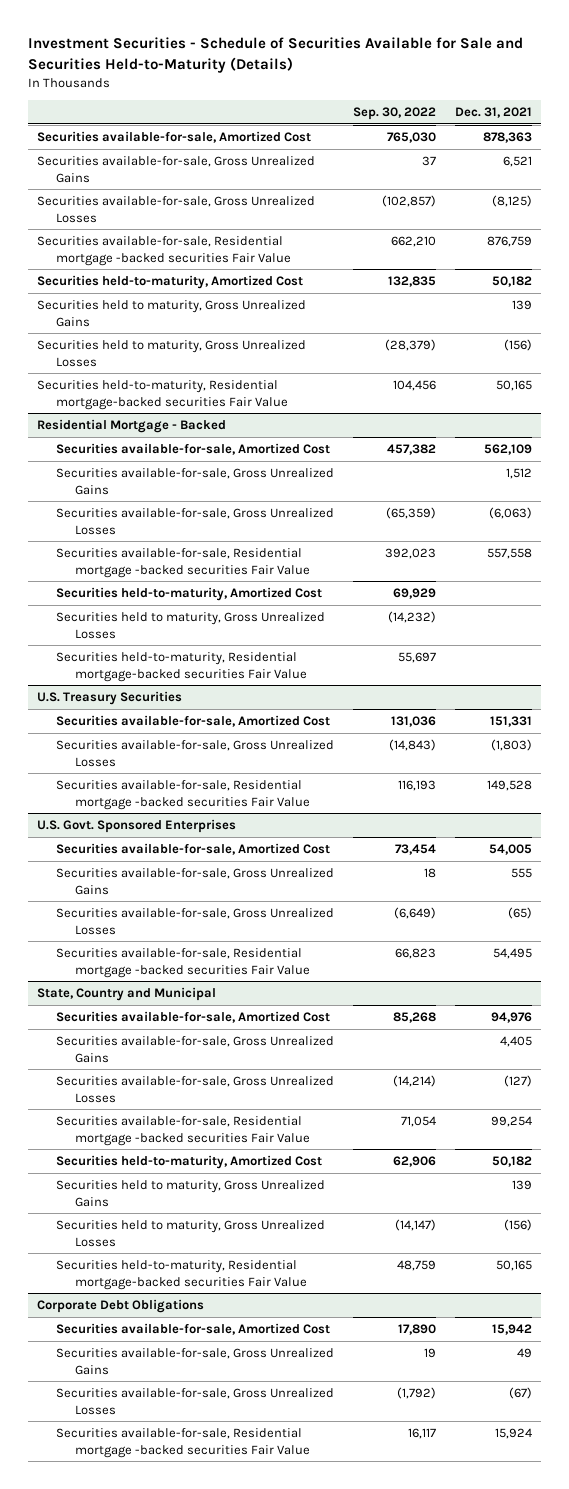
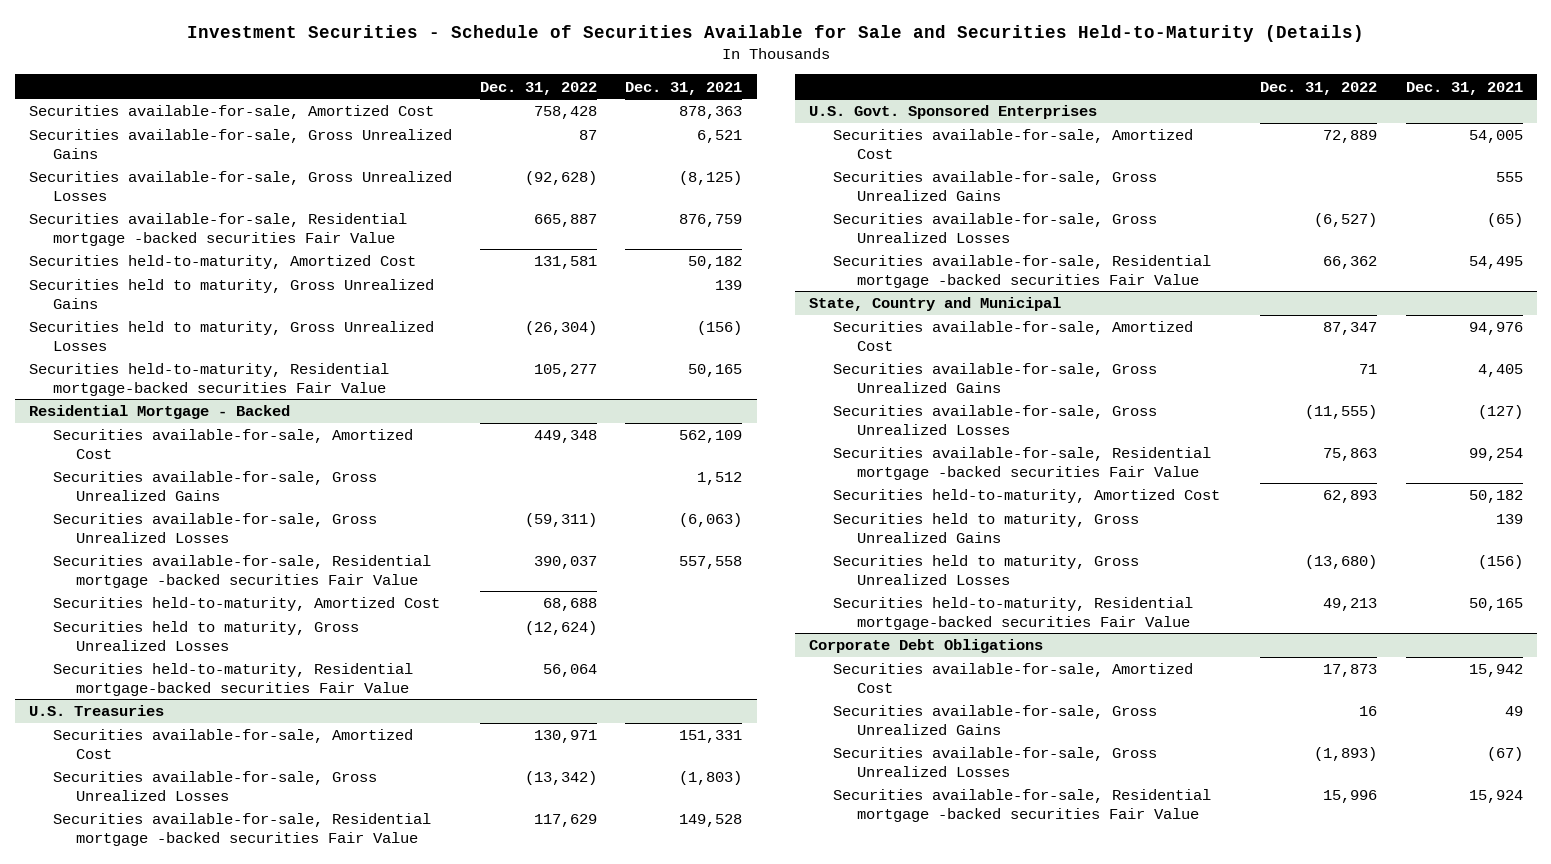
- | Sep. 30, 2022 | Dec. 31, 2021
+ | Dec. 31, 2022 | Dec. 31, 2021
- U.S. Treasury Securities
+ U.S. Treasuries

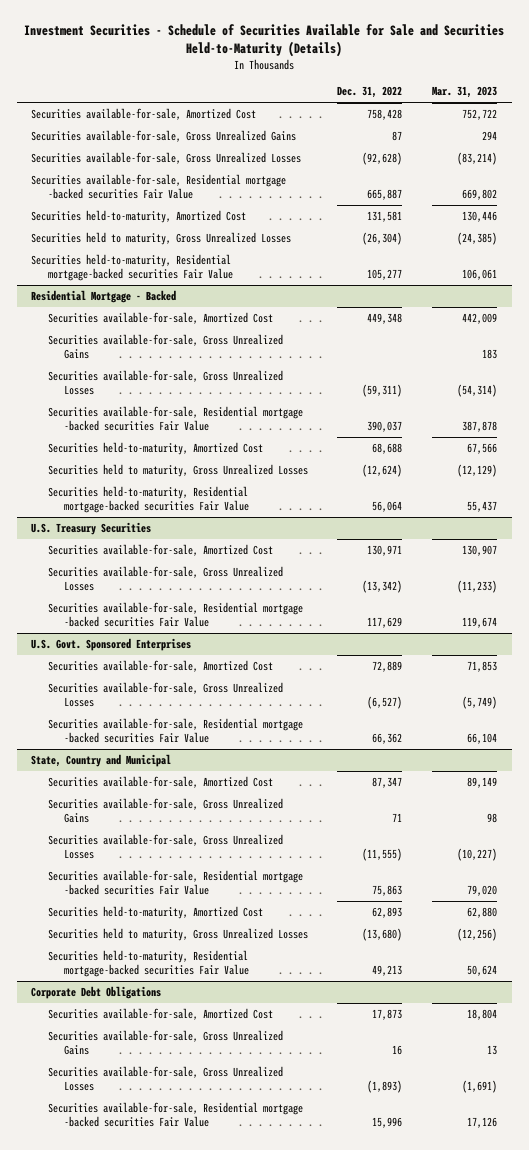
- | Dec. 31, 2022 | Dec. 31, 2021
+ | Dec. 31, 2022 | Mar. 31, 2023
- Securities held to maturity, Gross Unrealized Gains | | 139
- U.S. Treasuries
+ U.S. Treasury Securities
@ U.S. Govt. Sponsored Enterprises
- Securities available-for-sale, Gross Unrealized Gains | | 555
@ State, Country and Municipal
- Securities held to maturity, Gross Unrealized Gains | | 139

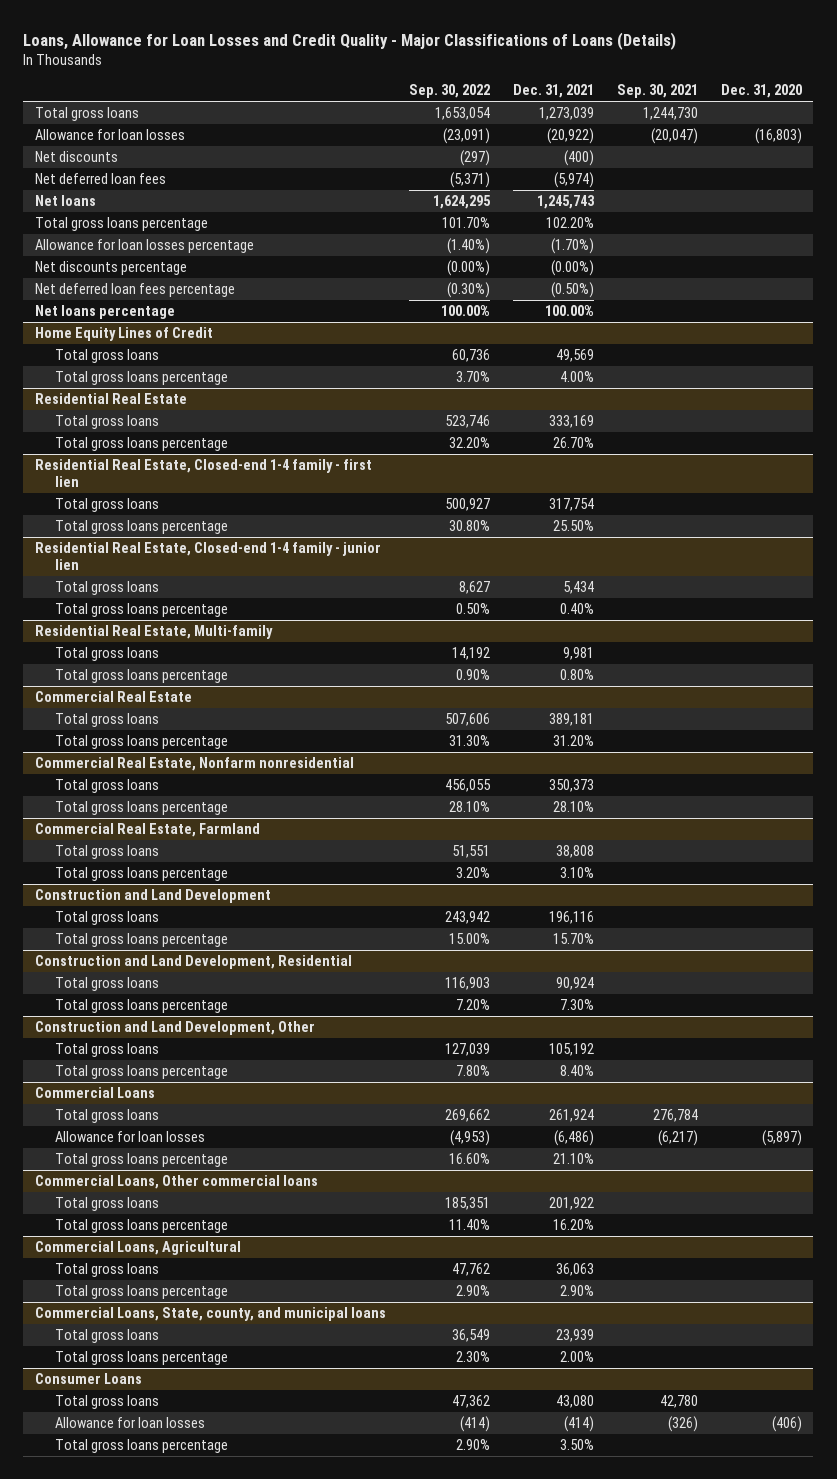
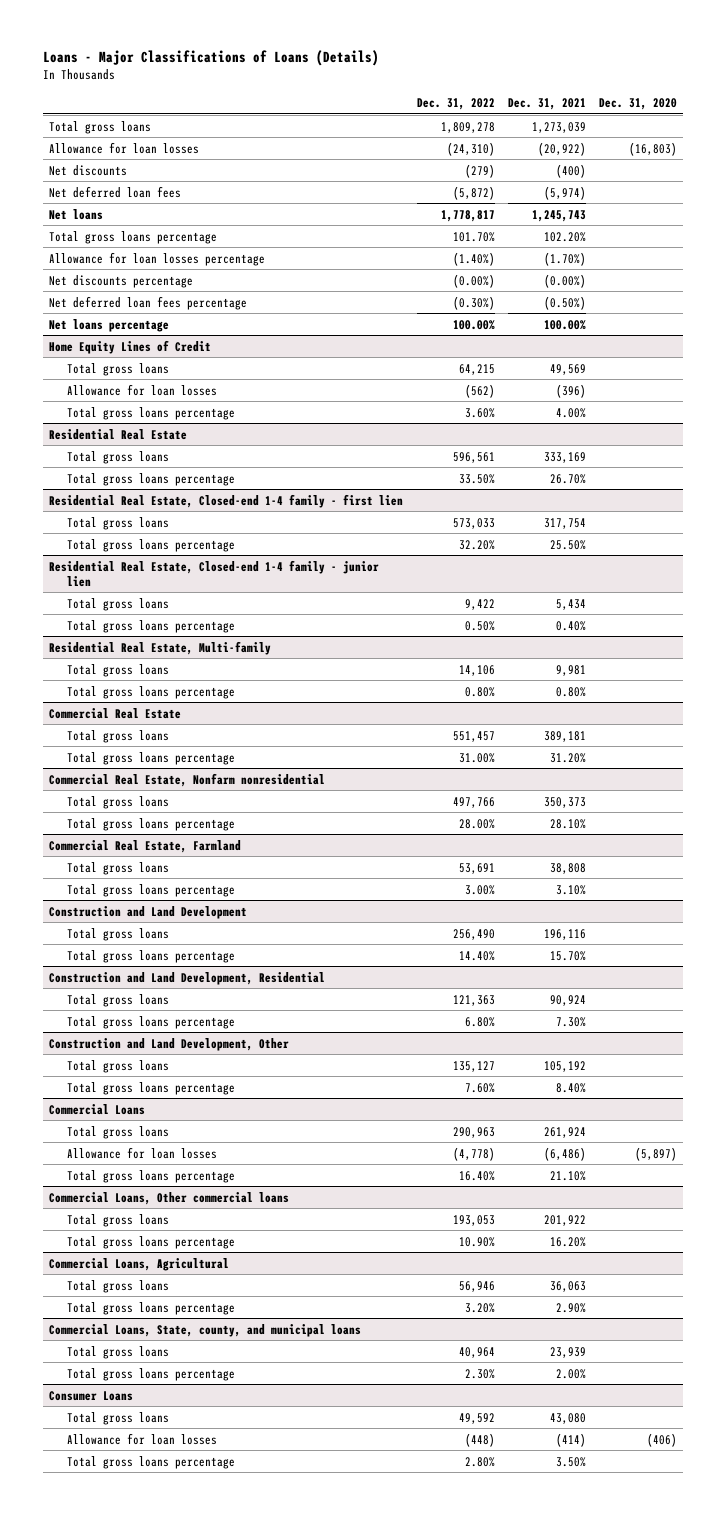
- Loans, Allowance for Loan Losses and Credit Quality - Major Classifications of Loans (Details)
+ Loans - Major Classifications of Loans (Details)
- | Sep. 30, 2022 | Dec. 31, 2021 | Sep. 30, 2021 | Dec. 31, 2020
+ | Dec. 31, 2022 | Dec. 31, 2021 | Dec. 31, 2020
@ Home Equity Lines of Credit
+ Allowance for loan losses | (562) | (396) |

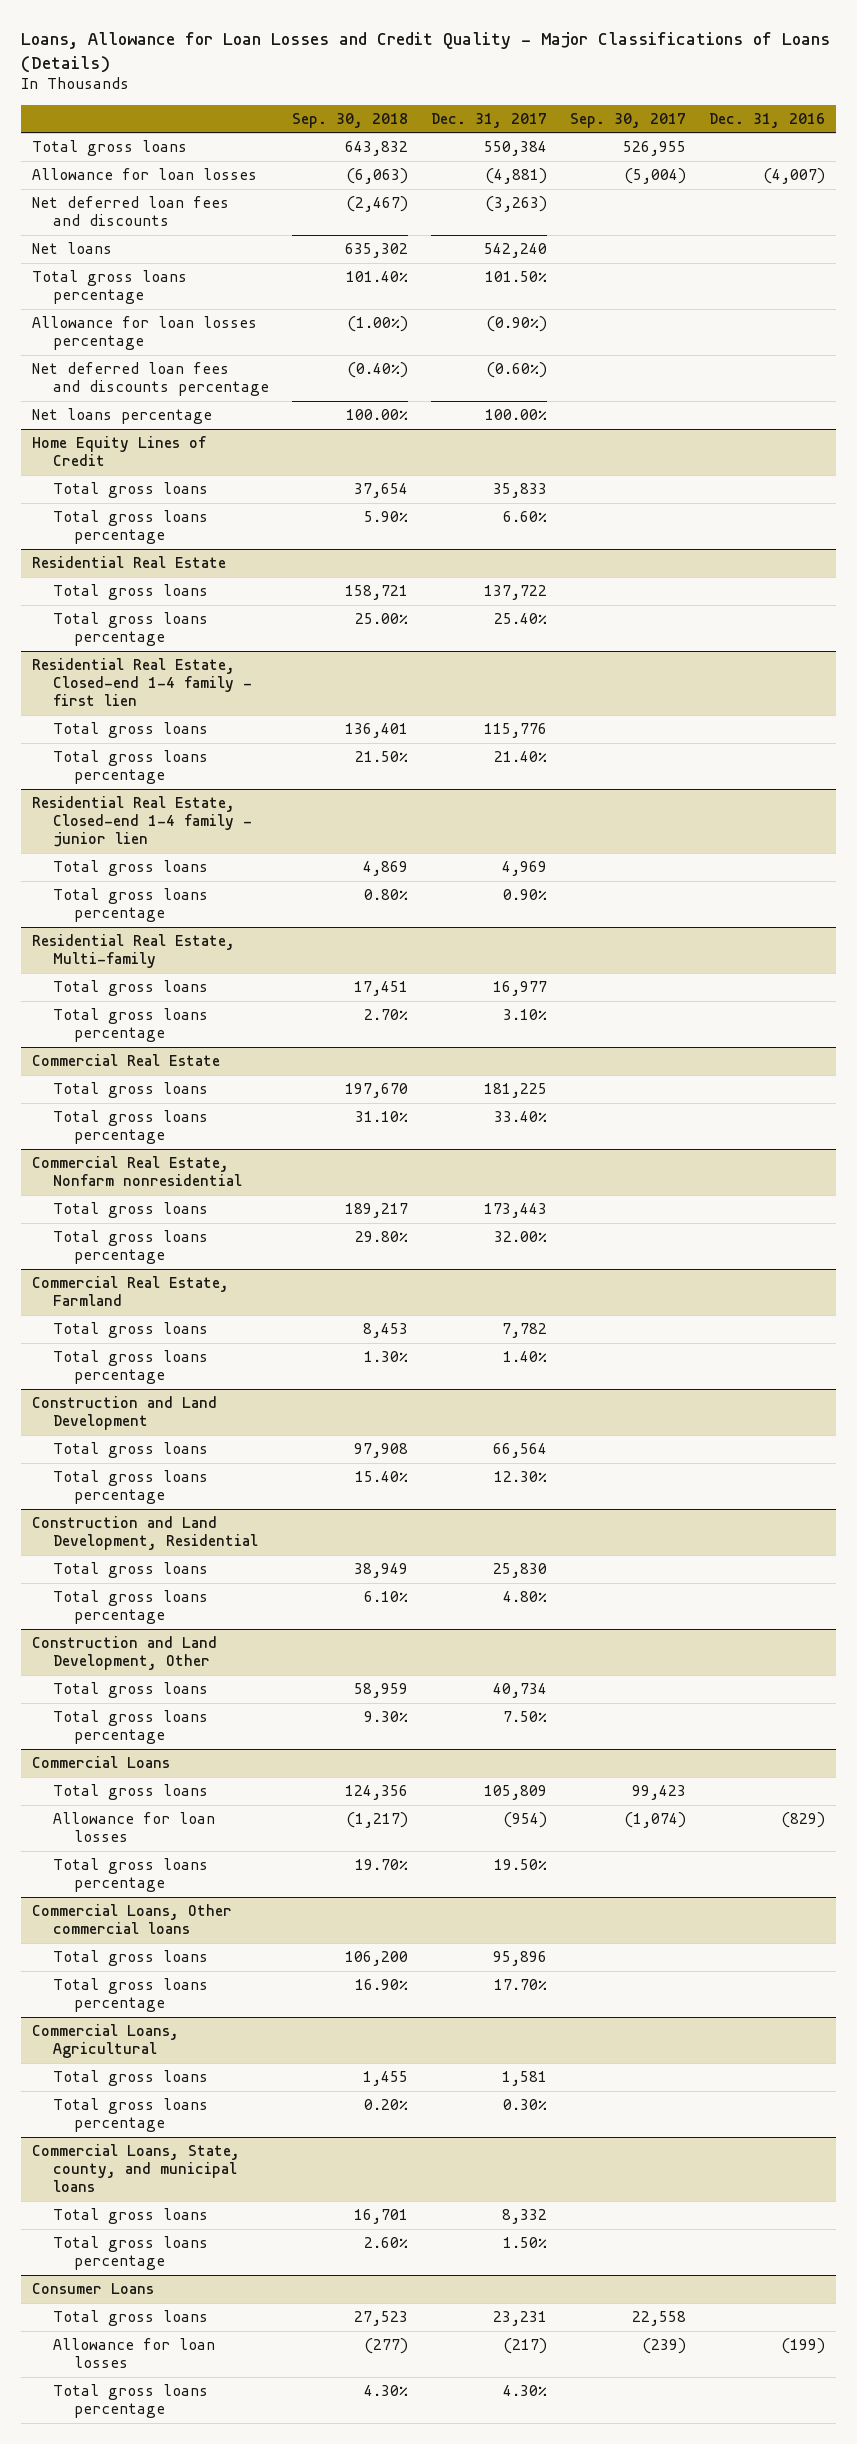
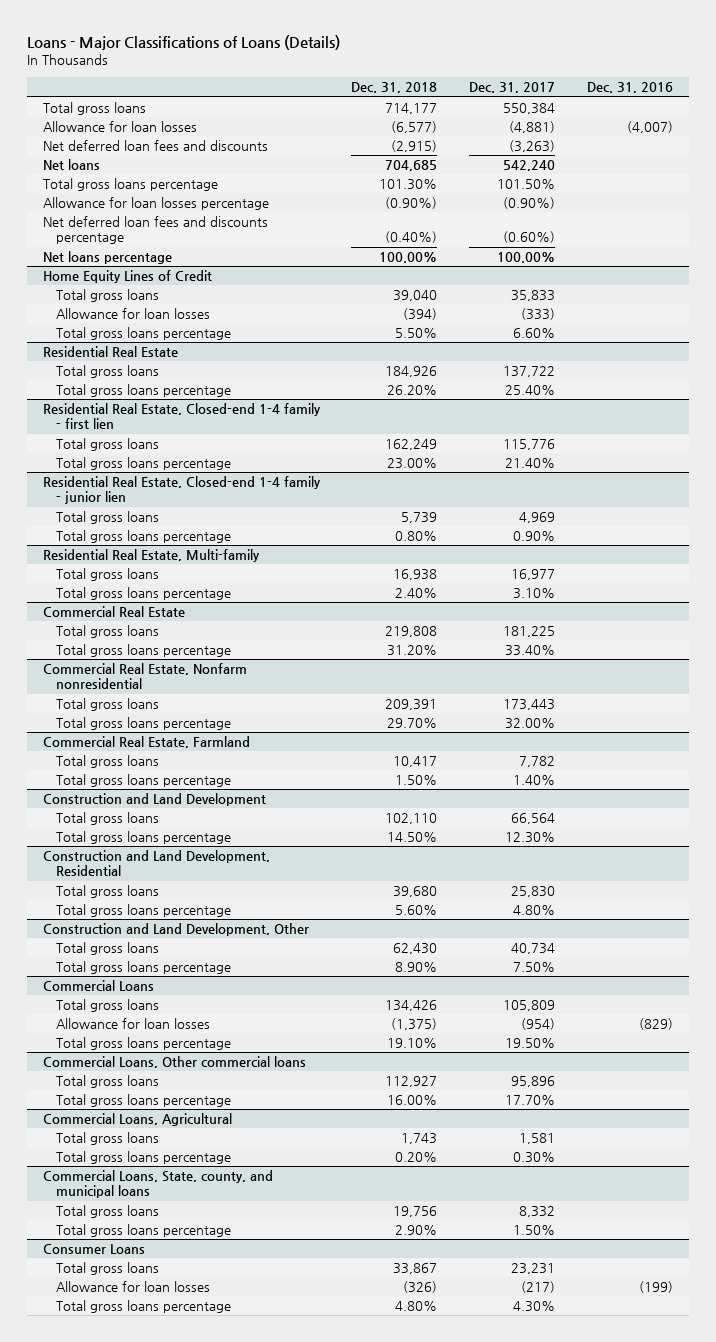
- Loans, Allowance for Loan Losses and Credit Quality - Major Classifications of Loans (Details)
+ Loans - Major Classifications of Loans (Details)
- | Sep. 30, 2018 | Dec. 31, 2017 | Sep. 30, 2017 | Dec. 31, 2016
+ | Dec. 31, 2018 | Dec. 31, 2017 | Dec. 31, 2016
@ Home Equity Lines of Credit
+ Allowance for loan losses | (394) | (333) |

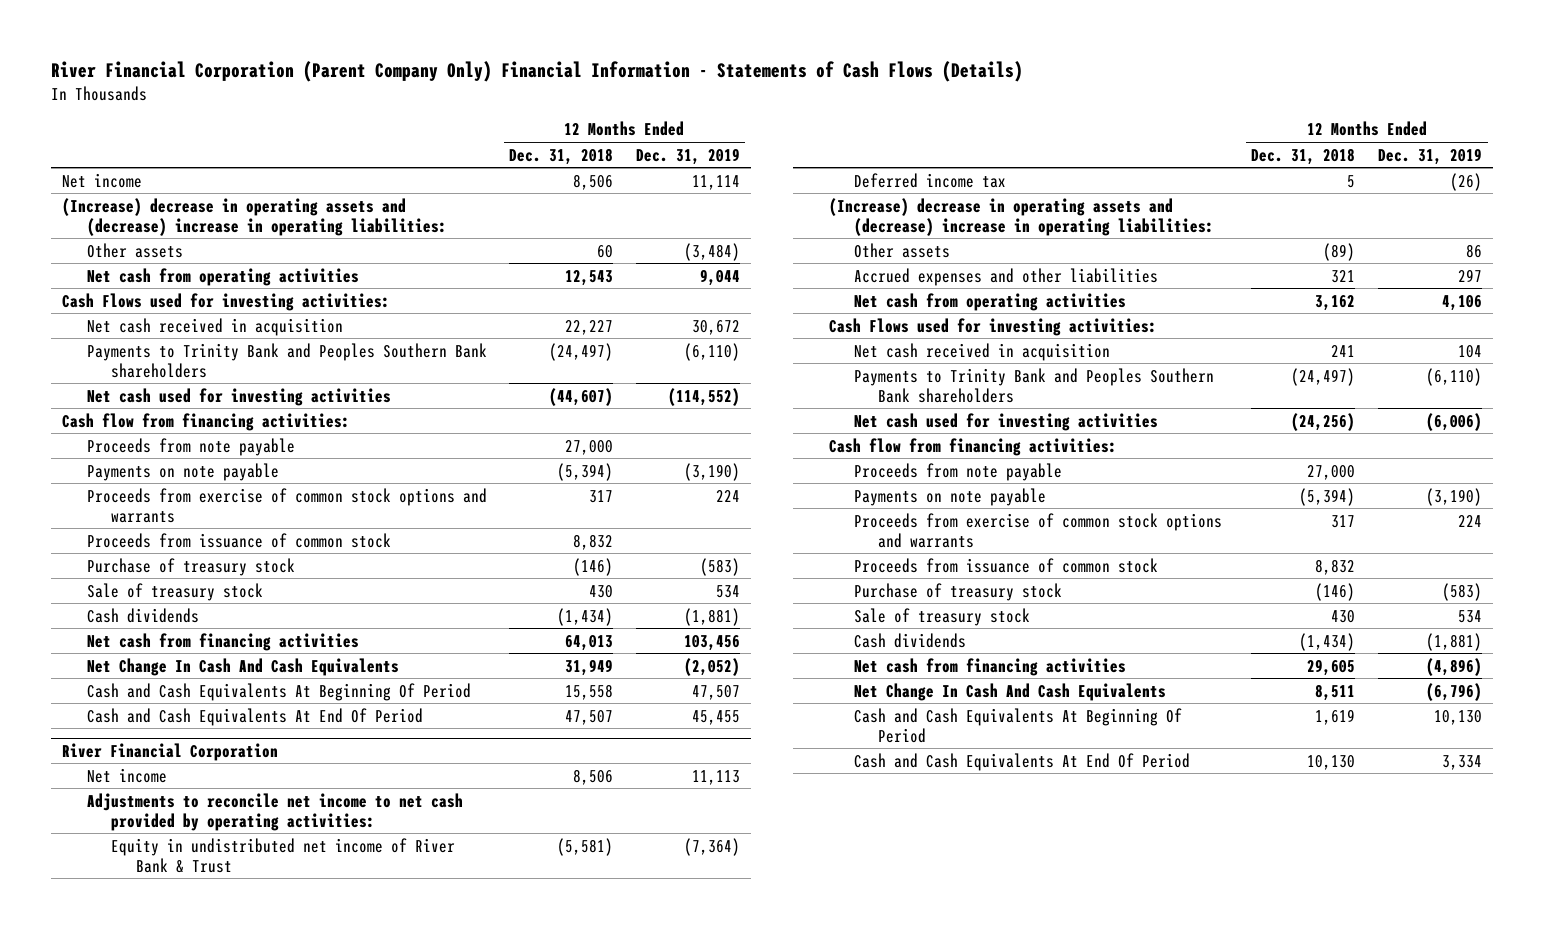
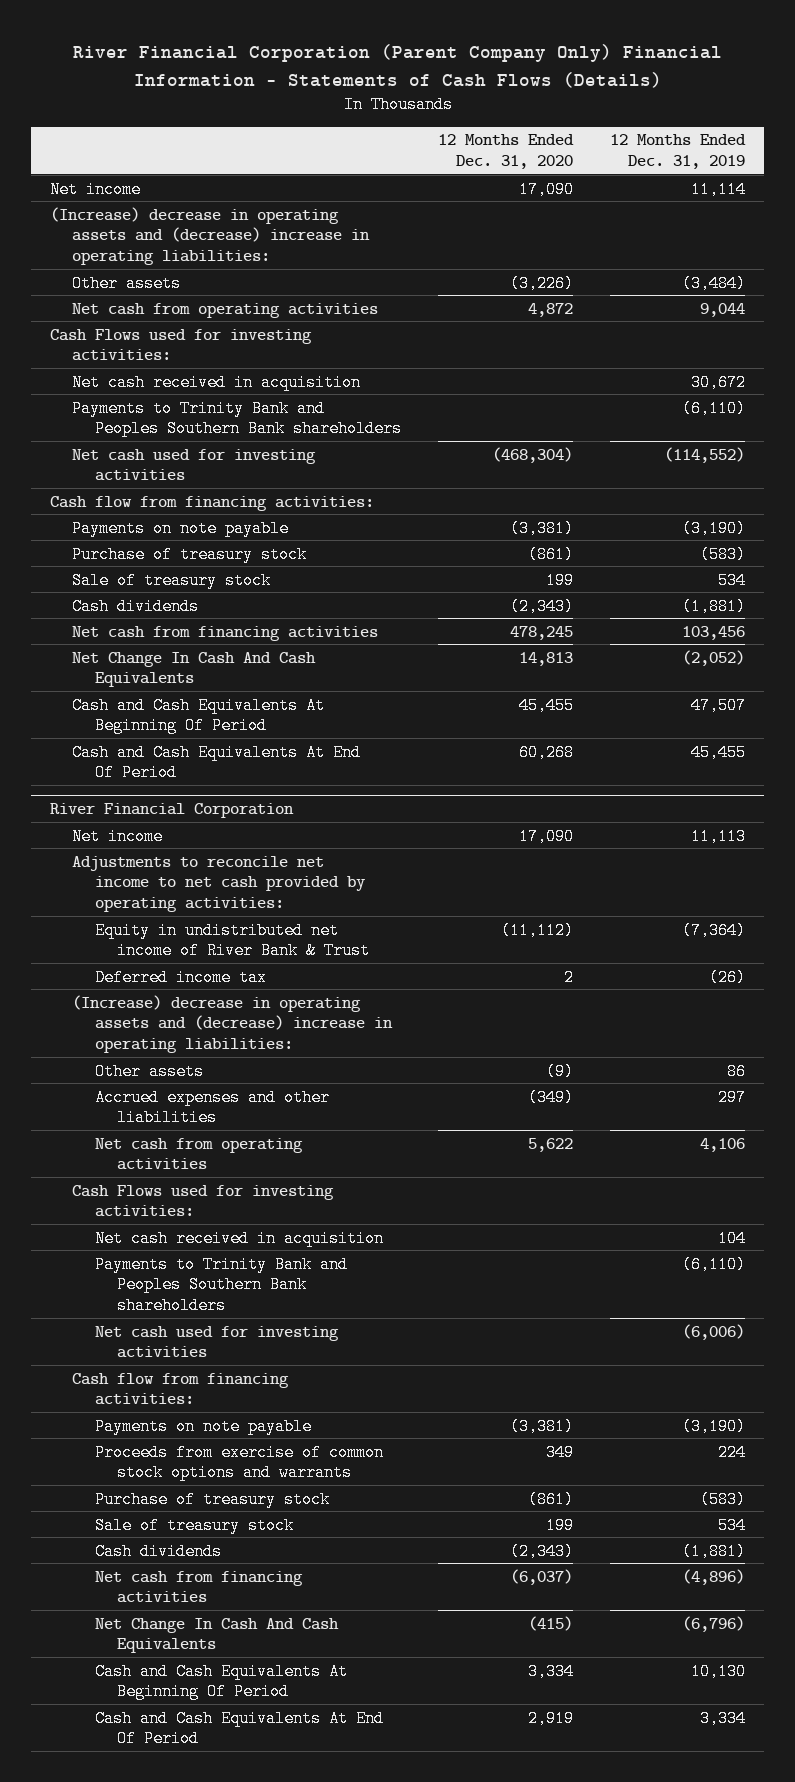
- | 12 Months Ended Dec. 31, 2018 | 12 Months Ended Dec. 31, 2019
+ | 12 Months Ended Dec. 31, 2020 | 12 Months Ended Dec. 31, 2019
- Proceeds from note payable | 27,000 |
- Proceeds from exercise of common stock options and warrants | 317 | 224
- Proceeds from issuance of common stock | 8,832 |
@ River Financial Corporation
- Proceeds from note payable | 27,000 |
- Proceeds from issuance of common stock | 8,832 |

